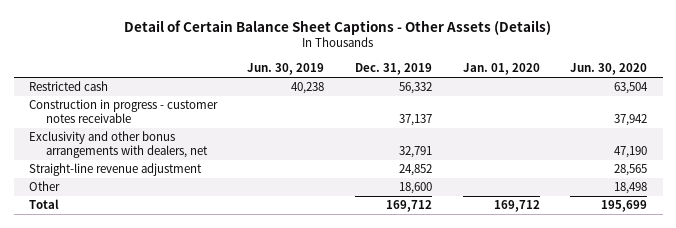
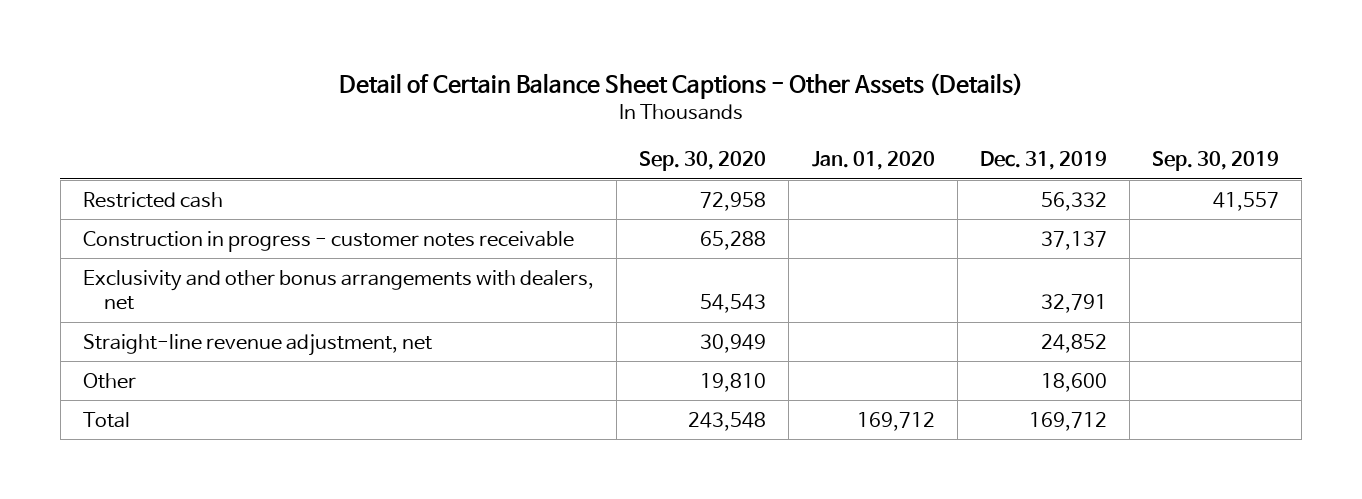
- | Jun. 30, 2019 | Dec. 31, 2019 | Jan. 01, 2020 | Jun. 30, 2020
+ | Sep. 30, 2020 | Jan. 01, 2020 | Dec. 31, 2019 | Sep. 30, 2019
- Straight-line revenue adjustment | | 24,852 | | 28,565
+ Straight-line revenue adjustment, net | 30,949 | | 24,852 |

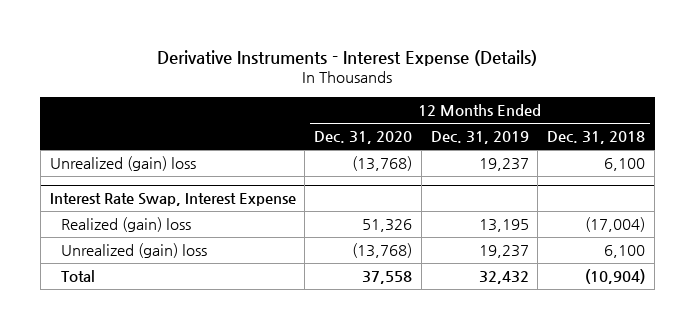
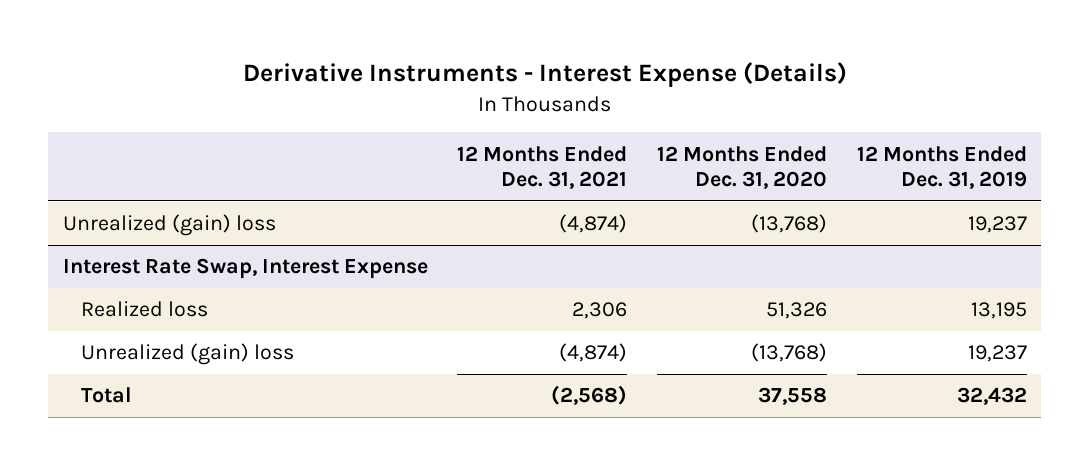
- | 12 Months Ended Dec. 31, 2020 | 12 Months Ended Dec. 31, 2019 | 12 Months Ended Dec. 31, 2018
+ | 12 Months Ended Dec. 31, 2021 | 12 Months Ended Dec. 31, 2020 | 12 Months Ended Dec. 31, 2019
@ Interest Rate Swap, Interest Expense
- Realized (gain) loss | 51,326 | 13,195 | (17,004)
+ Realized loss | 2,306 | 51,326 | 13,195

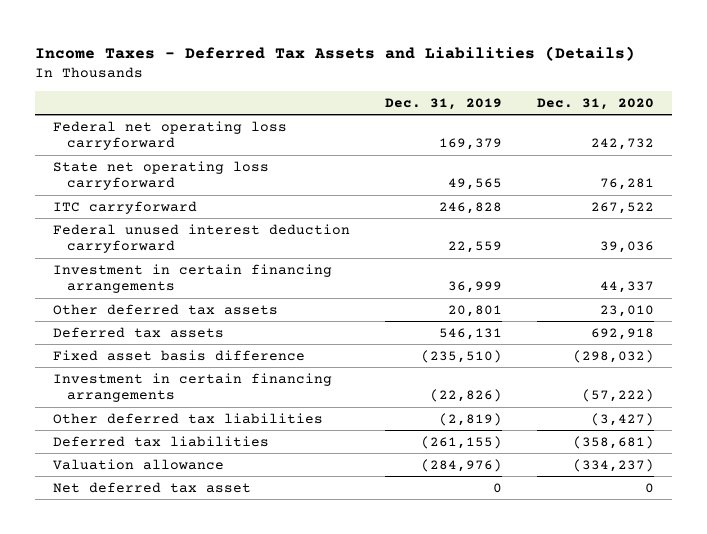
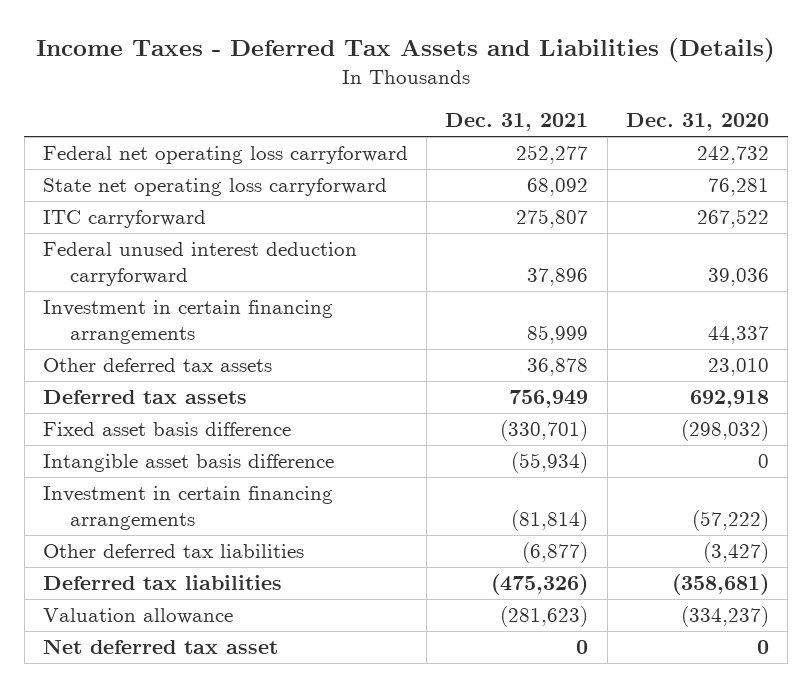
- | Dec. 31, 2019 | Dec. 31, 2020
+ | Dec. 31, 2021 | Dec. 31, 2020
+ Intangible asset basis difference | (55,934) | 0

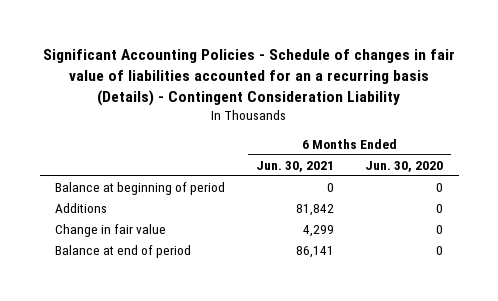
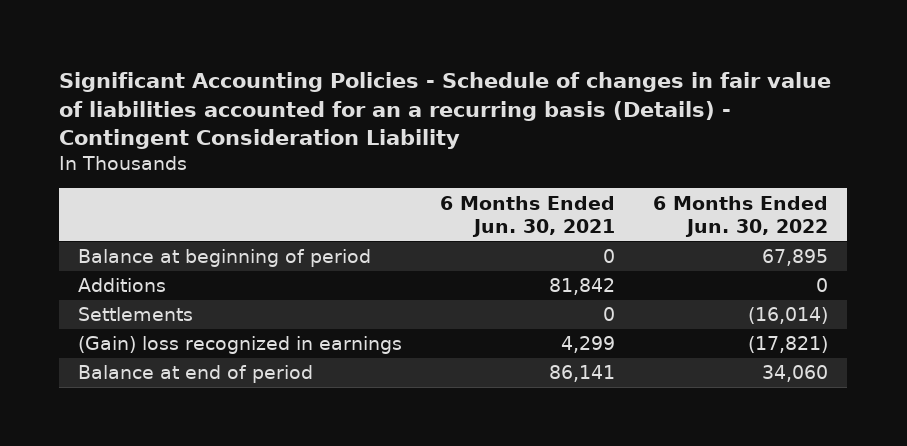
- | 6 Months Ended Jun. 30, 2021 | 6 Months Ended Jun. 30, 2020
+ | 6 Months Ended Jun. 30, 2021 | 6 Months Ended Jun. 30, 2022
- Change in fair value | 4,299 | 0
+ Settlements | 0 | (16,014)
+ (Gain) loss recognized in earnings | 4,299 | (17,821)

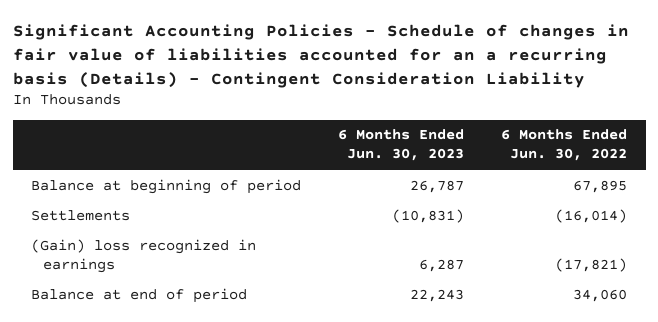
- | 6 Months Ended Jun. 30, 2021 | 6 Months Ended Jun. 30, 2022
+ | 6 Months Ended Jun. 30, 2023 | 6 Months Ended Jun. 30, 2022
- Additions | 81,842 | 0

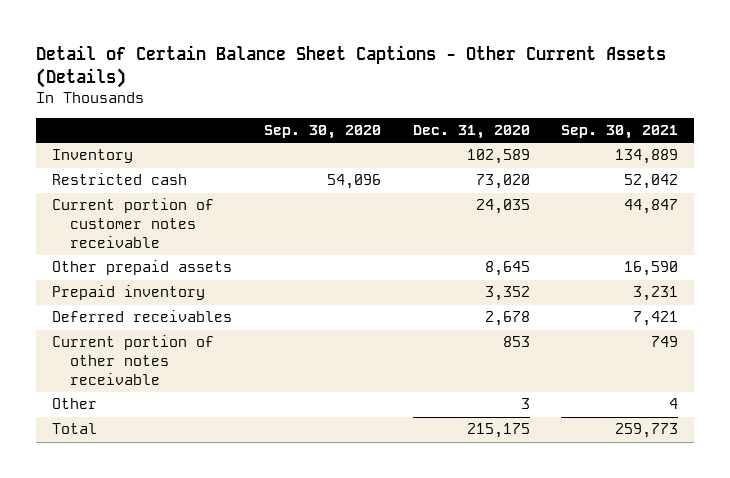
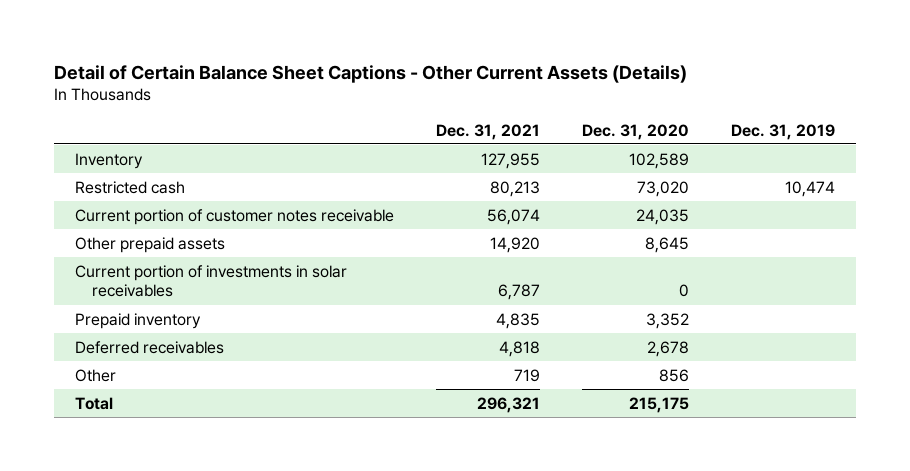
- | Sep. 30, 2020 | Dec. 31, 2020 | Sep. 30, 2021
+ | Dec. 31, 2021 | Dec. 31, 2020 | Dec. 31, 2019
+ Current portion of investments in solar receivables | 6,787 | 0 |
- Current portion of other notes receivable | | 853 | 749
- Other | | 3 | 4
+ Other | 719 | 856 |

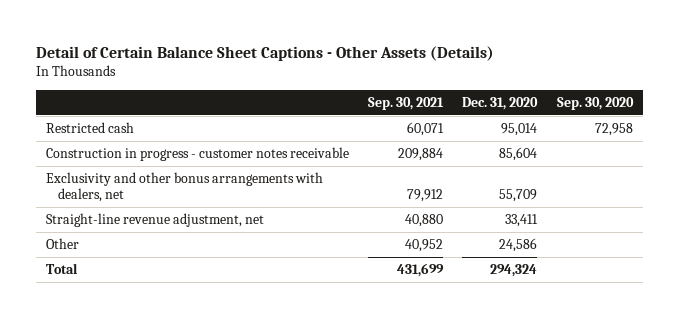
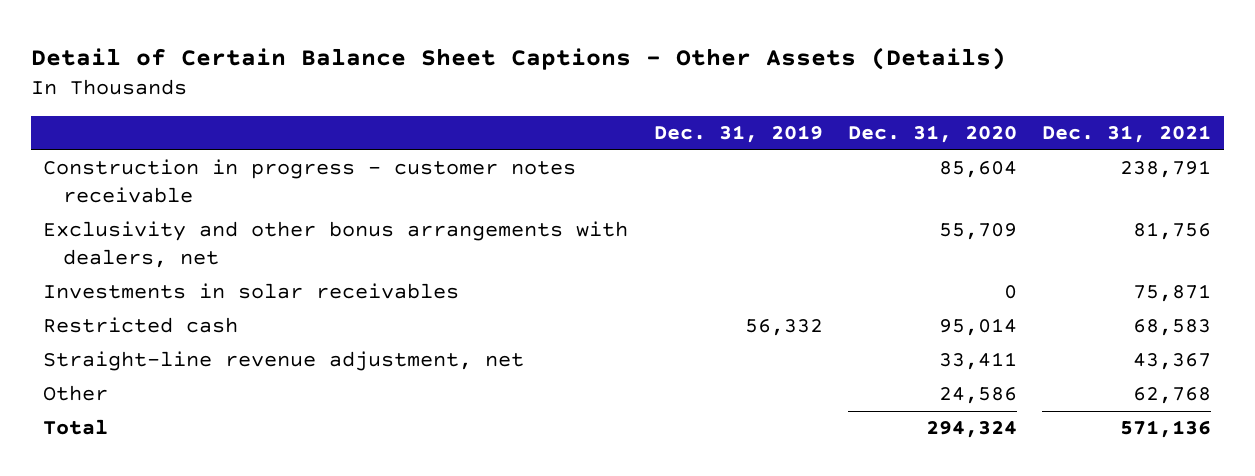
- | Sep. 30, 2021 | Dec. 31, 2020 | Sep. 30, 2020
+ | Dec. 31, 2019 | Dec. 31, 2020 | Dec. 31, 2021
+ Investments in solar receivables | | 0 | 75,871
moved down: Restricted cash | 56,332 | 95,014 | 68,583

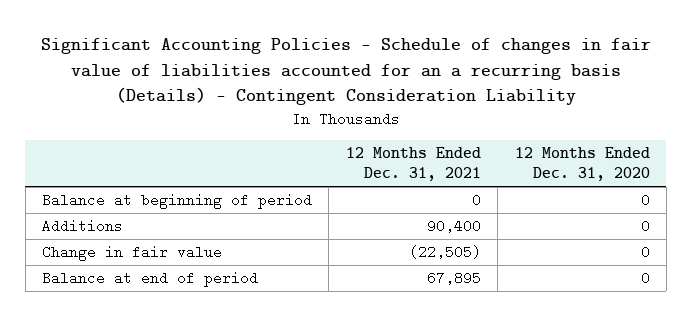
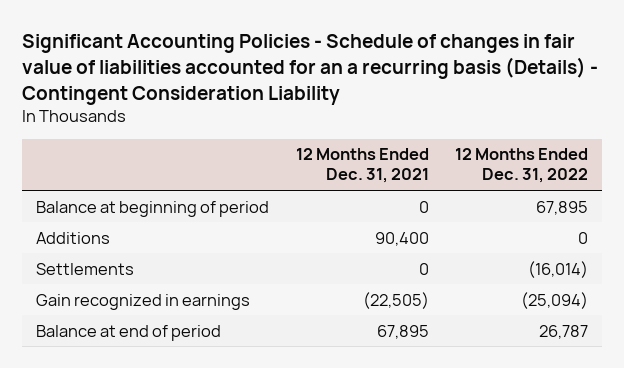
- | 12 Months Ended Dec. 31, 2021 | 12 Months Ended Dec. 31, 2020
+ | 12 Months Ended Dec. 31, 2021 | 12 Months Ended Dec. 31, 2022
- Change in fair value | (22,505) | 0
+ Settlements | 0 | (16,014)
+ Gain recognized in earnings | (22,505) | (25,094)

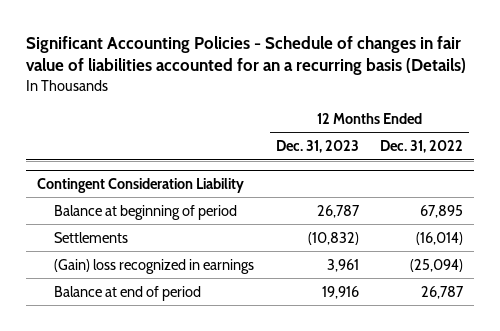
- Significant Accounting Policies - Schedule of changes in fair value of liabilities accounted for an a recurring basis (Details) - Contingent Consideration Liability
+ Significant Accounting Policies - Schedule of changes in fair value of liabilities accounted for an a recurring basis (Details)
- | 12 Months Ended Dec. 31, 2021 | 12 Months Ended Dec. 31, 2022
+ | 12 Months Ended Dec. 31, 2023 | 12 Months Ended Dec. 31, 2022
+ Contingent Consideration Liability
- Additions | 90,400 | 0
- Gain recognized in earnings | (22,505) | (25,094)
+ (Gain) loss recognized in earnings | 3,961 | (25,094)

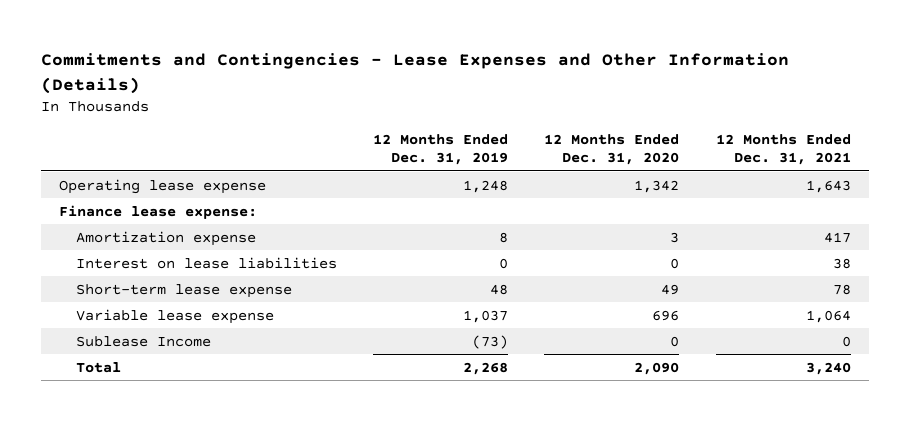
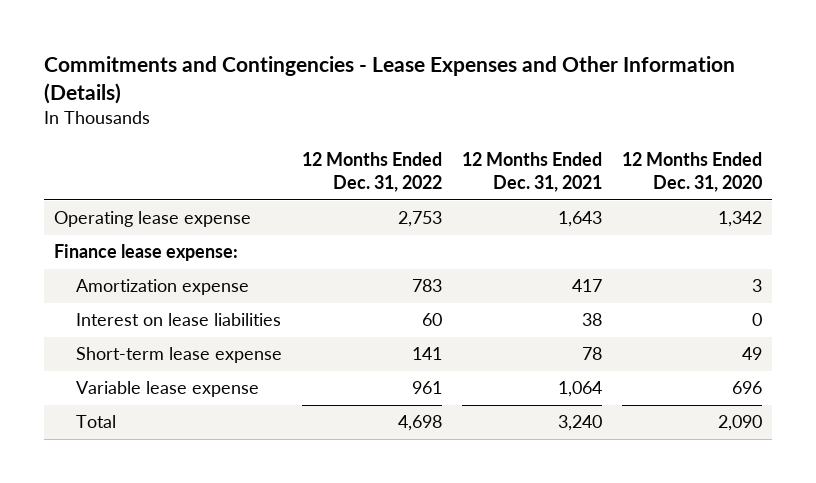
- | 12 Months Ended Dec. 31, 2019 | 12 Months Ended Dec. 31, 2020 | 12 Months Ended Dec. 31, 2021
+ | 12 Months Ended Dec. 31, 2022 | 12 Months Ended Dec. 31, 2021 | 12 Months Ended Dec. 31, 2020
- Sublease Income | (73) | 0 | 0

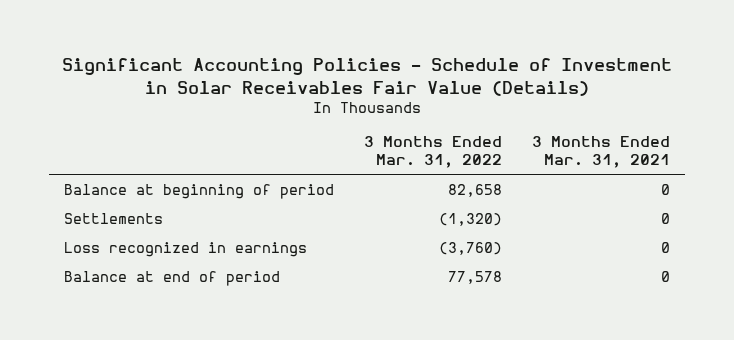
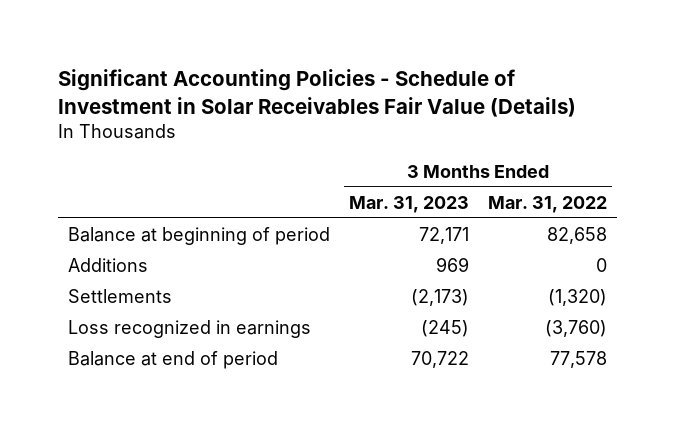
- | 3 Months Ended Mar. 31, 2022 | 3 Months Ended Mar. 31, 2021
+ | 3 Months Ended Mar. 31, 2023 | 3 Months Ended Mar. 31, 2022
+ Additions | 969 | 0

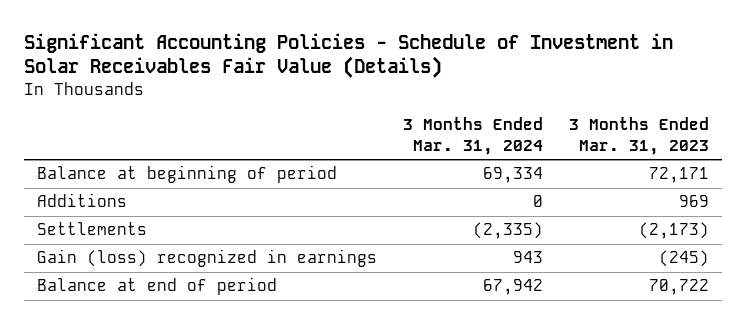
- | 3 Months Ended Mar. 31, 2023 | 3 Months Ended Mar. 31, 2022
+ | 3 Months Ended Mar. 31, 2024 | 3 Months Ended Mar. 31, 2023
- Loss recognized in earnings | (245) | (3,760)
+ Gain (loss) recognized in earnings | 943 | (245)

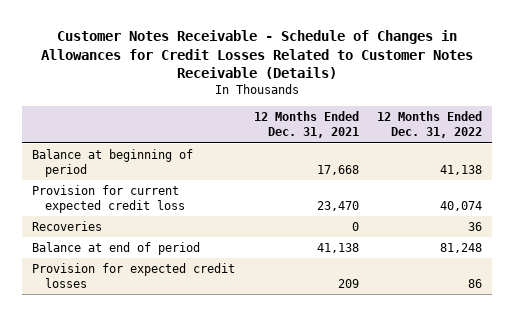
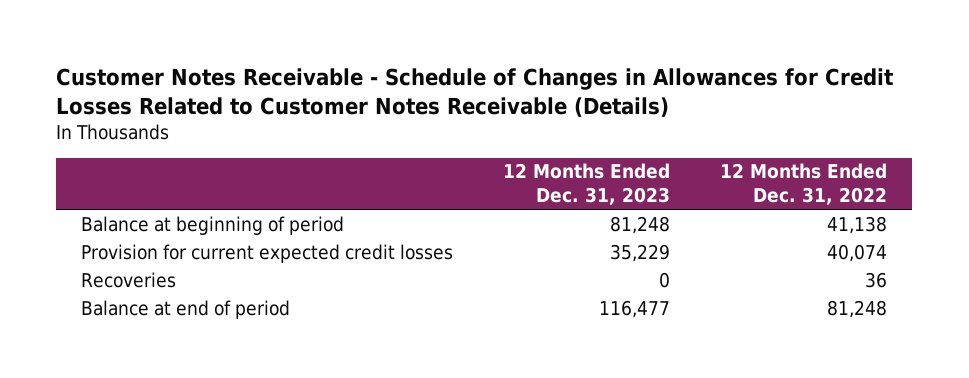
- | 12 Months Ended Dec. 31, 2021 | 12 Months Ended Dec. 31, 2022
+ | 12 Months Ended Dec. 31, 2023 | 12 Months Ended Dec. 31, 2022
- Provision for current expected credit loss | 23,470 | 40,074
+ Provision for current expected credit losses | 35,229 | 40,074
- Provision for expected credit losses | 209 | 86

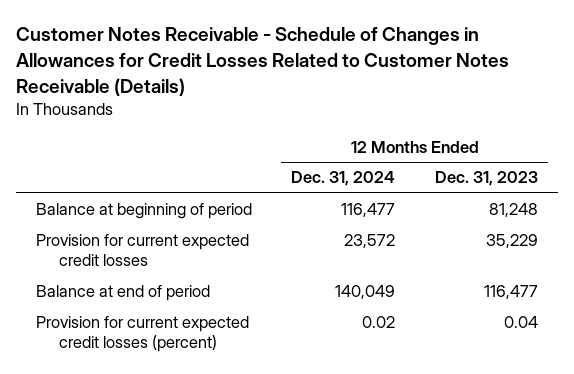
- | 12 Months Ended Dec. 31, 2023 | 12 Months Ended Dec. 31, 2022
+ | 12 Months Ended Dec. 31, 2024 | 12 Months Ended Dec. 31, 2023
- Recoveries | 0 | 36
+ Provision for current expected credit losses (percent) | 0.02 | 0.04

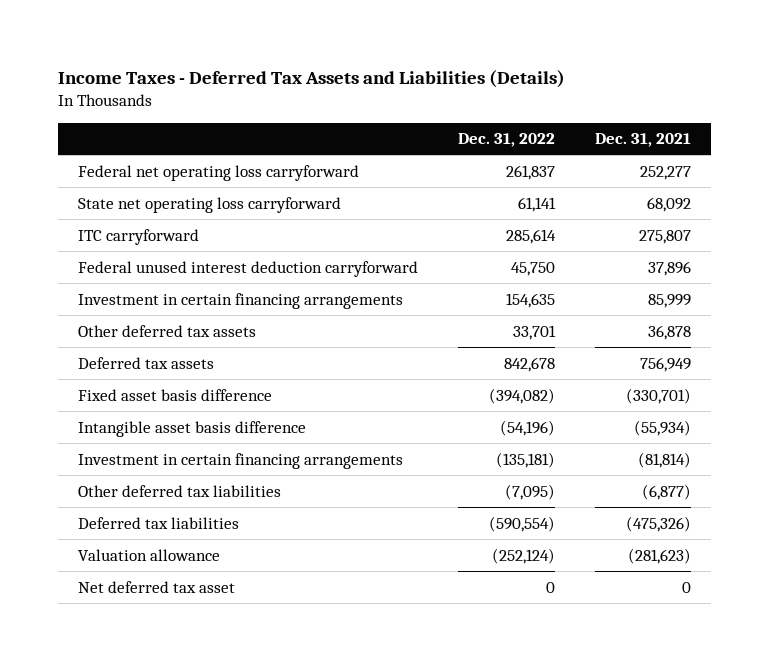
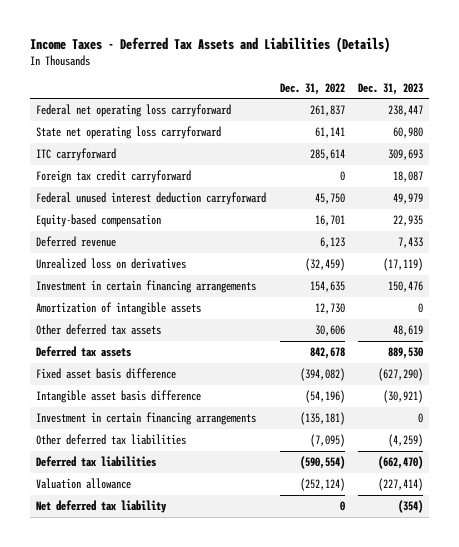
- | Dec. 31, 2022 | Dec. 31, 2021
+ | Dec. 31, 2022 | Dec. 31, 2023
+ Foreign tax credit carryforward | 0 | 18,087
+ Equity-based compensation | 16,701 | 22,935
+ Deferred revenue | 6,123 | 7,433
+ Unrealized loss on derivatives | (32,459) | (17,119)
- Other deferred tax assets | 33,701 | 36,878
+ Amortization of intangible assets | 12,730 | 0
+ Other deferred tax assets | 30,606 | 48,619
- Net deferred tax asset | 0 | 0
+ Net deferred tax liability | 0 | (354)

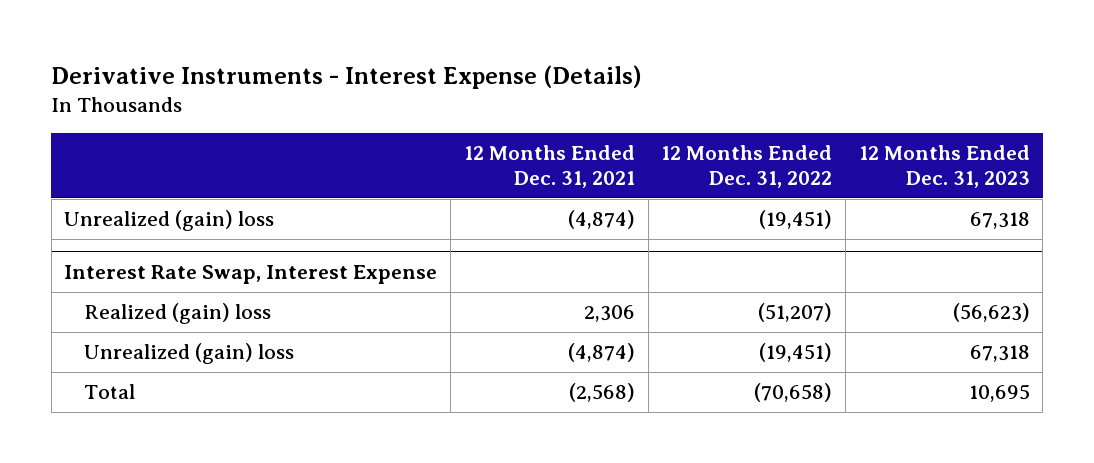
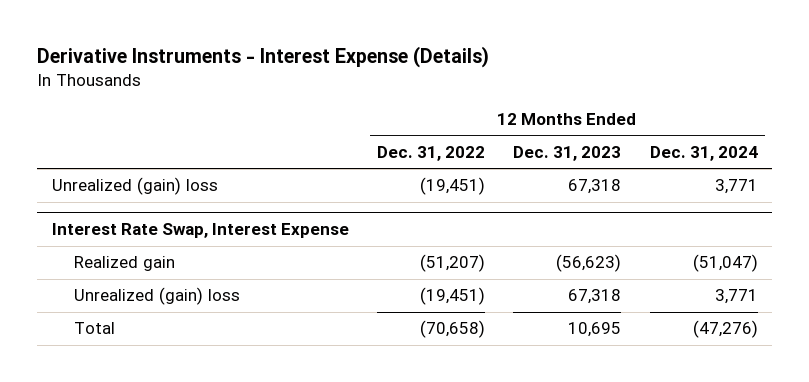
- | 12 Months Ended Dec. 31, 2021 | 12 Months Ended Dec. 31, 2022 | 12 Months Ended Dec. 31, 2023
+ | 12 Months Ended Dec. 31, 2022 | 12 Months Ended Dec. 31, 2023 | 12 Months Ended Dec. 31, 2024
@ Interest Rate Swap, Interest Expense
- Realized (gain) loss | 2,306 | (51,207) | (56,623)
+ Realized gain | (51,207) | (56,623) | (51,047)

